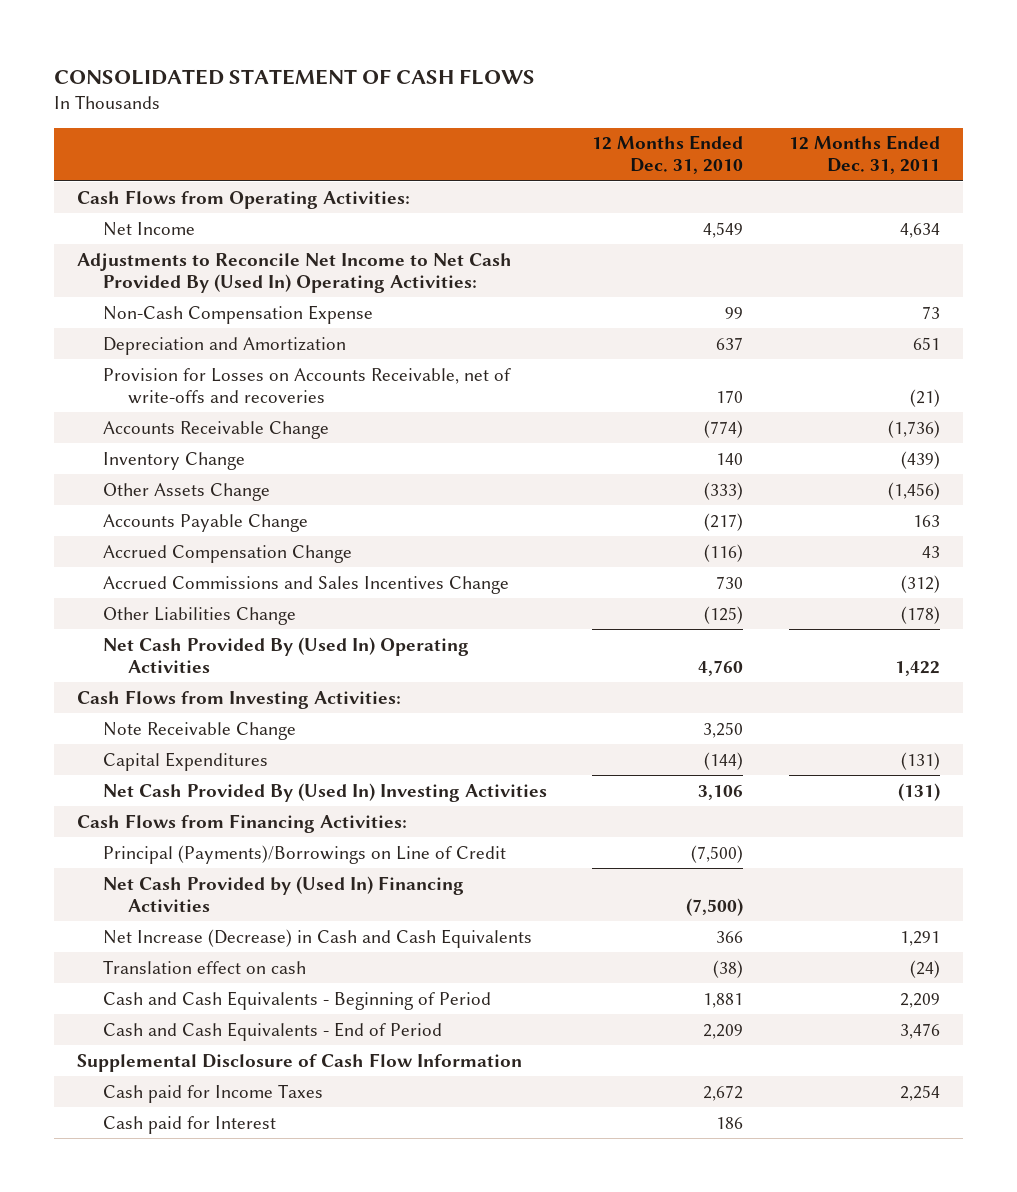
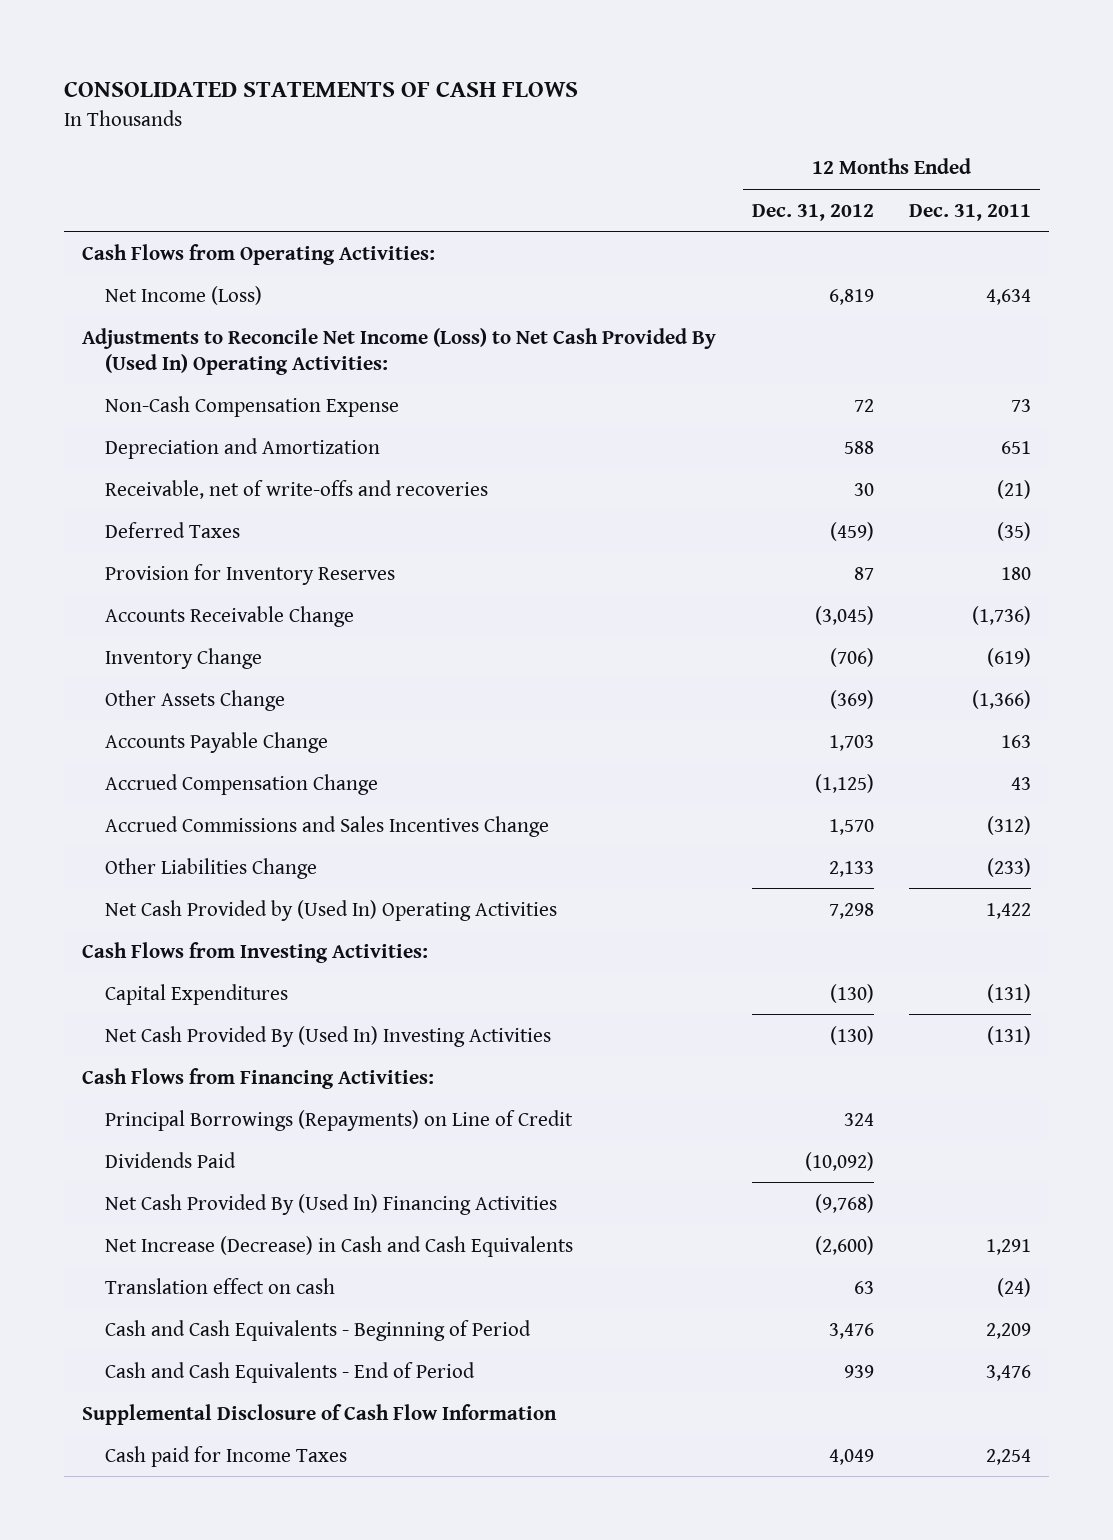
- CONSOLIDATED STATEMENT OF CASH FLOWS
+ CONSOLIDATED STATEMENTS OF CASH FLOWS
- | 12 Months Ended Dec. 31, 2010 | 12 Months Ended Dec. 31, 2011
+ | 12 Months Ended Dec. 31, 2012 | 12 Months Ended Dec. 31, 2011
- Net Income | 4,549 | 4,634
- Adjustments to Reconcile Net Income to Net Cash Provided By (Used In) Operating Activities:
+ Net Income (Loss) | 6,819 | 4,634
+ Adjustments to Reconcile Net Income (Loss) to Net Cash Provided By (Used In) Operating Activities:
- Provision for Losses on Accounts Receivable, net of write-offs and recoveries | 170 | (21)
+ Receivable, net of write-offs and recoveries | 30 | (21)
+ Deferred Taxes | (459) | (35)
+ Provision for Inventory Reserves | 87 | 180
- Inventory Change | 140 | (439)
- Other Assets Change | (333) | (1,456)
+ Inventory Change | (706) | (619)
+ Other Assets Change | (369) | (1,366)
- Other Liabilities Change | (125) | (178)
- Net Cash Provided By (Used In) Operating Activities | 4,760 | 1,422
+ Other Liabilities Change | 2,133 | (233)
+ Net Cash Provided by (Used In) Operating Activities | 7,298 | 1,422
- Note Receivable Change | 3,250 |
- Principal (Payments)/Borrowings on Line of Credit | (7,500) |
- Net Cash Provided by (Used In) Financing Activities | (7,500) |
+ Principal Borrowings (Repayments) on Line of Credit | 324 |
+ Dividends Paid | (10,092) |
+ Net Cash Provided By (Used In) Financing Activities | (9,768) |
- Cash paid for Interest | 186 |

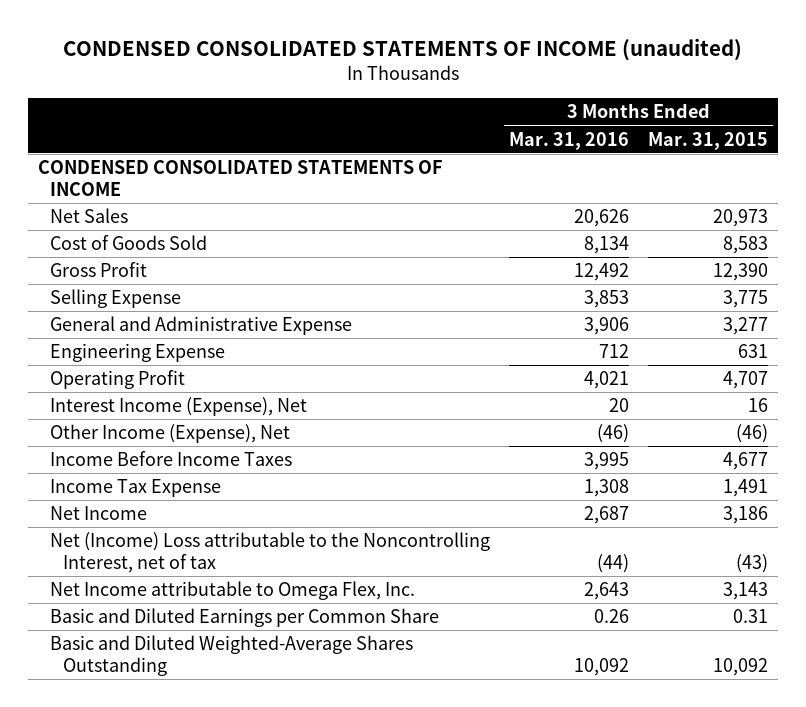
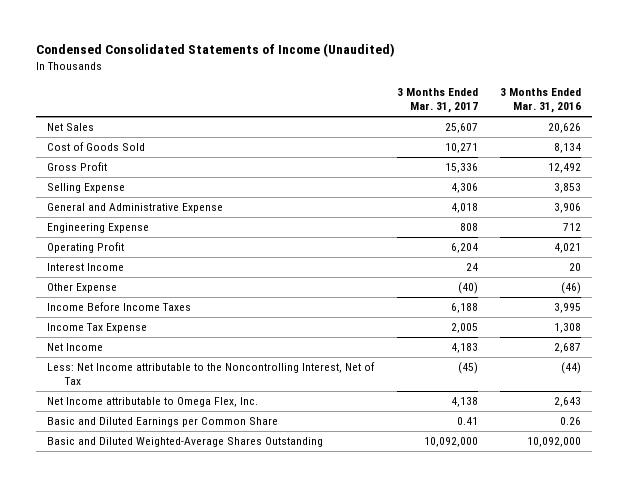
- CONDENSED CONSOLIDATED STATEMENTS OF INCOME (unaudited)
+ Condensed Consolidated Statements of Income (Unaudited)
- | 3 Months Ended Mar. 31, 2016 | 3 Months Ended Mar. 31, 2015
+ | 3 Months Ended Mar. 31, 2017 | 3 Months Ended Mar. 31, 2016
- CONDENSED CONSOLIDATED STATEMENTS OF INCOME
- Interest Income (Expense), Net | 20 | 16
- Other Income (Expense), Net | (46) | (46)
+ Interest Income | 24 | 20
+ Other Expense | (40) | (46)
- Net (Income) Loss attributable to the Noncontrolling Interest, net of tax | (44) | (43)
+ Less: Net Income attributable to the Noncontrolling Interest, Net of Tax | (45) | (44)
- Basic and Diluted Weighted-Average Shares Outstanding | 10,092 | 10,092
+ Basic and Diluted Weighted-Average Shares Outstanding | 10,092,000 | 10,092,000

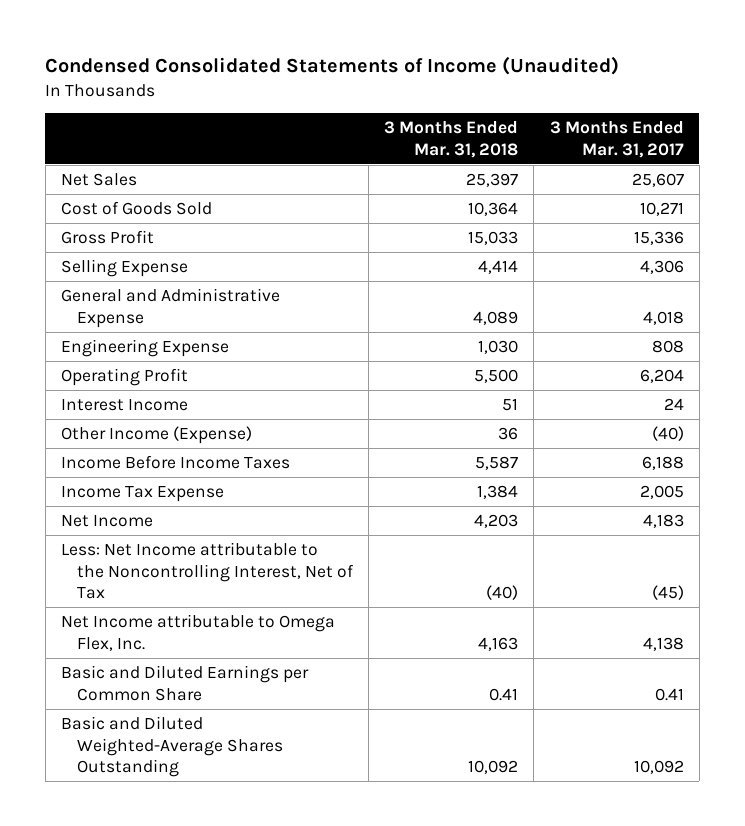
- | 3 Months Ended Mar. 31, 2017 | 3 Months Ended Mar. 31, 2016
+ | 3 Months Ended Mar. 31, 2018 | 3 Months Ended Mar. 31, 2017
- Other Expense | (40) | (46)
+ Other Income (Expense) | 36 | (40)
- Basic and Diluted Weighted-Average Shares Outstanding | 10,092,000 | 10,092,000
+ Basic and Diluted Weighted-Average Shares Outstanding | 10,092 | 10,092

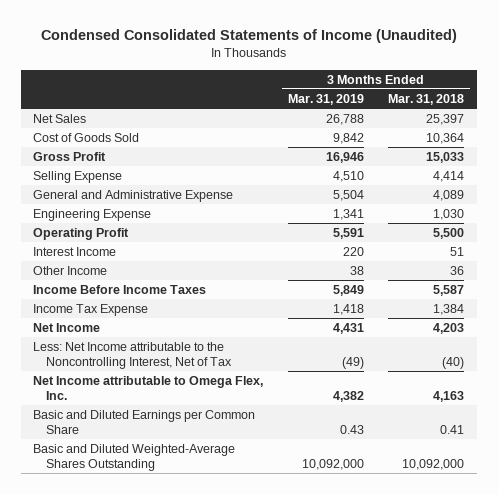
- | 3 Months Ended Mar. 31, 2018 | 3 Months Ended Mar. 31, 2017
+ | 3 Months Ended Mar. 31, 2019 | 3 Months Ended Mar. 31, 2018
- Other Income (Expense) | 36 | (40)
+ Other Income | 38 | 36
- Basic and Diluted Weighted-Average Shares Outstanding | 10,092 | 10,092
+ Basic and Diluted Weighted-Average Shares Outstanding | 10,092,000 | 10,092,000

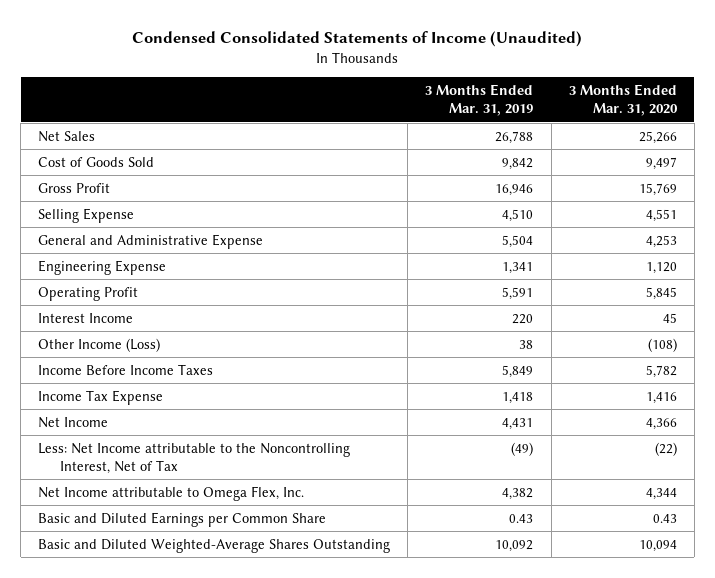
- | 3 Months Ended Mar. 31, 2019 | 3 Months Ended Mar. 31, 2018
+ | 3 Months Ended Mar. 31, 2019 | 3 Months Ended Mar. 31, 2020
- Other Income | 38 | 36
+ Other Income (Loss) | 38 | (108)
- Basic and Diluted Weighted-Average Shares Outstanding | 10,092,000 | 10,092,000
+ Basic and Diluted Weighted-Average Shares Outstanding | 10,092 | 10,094

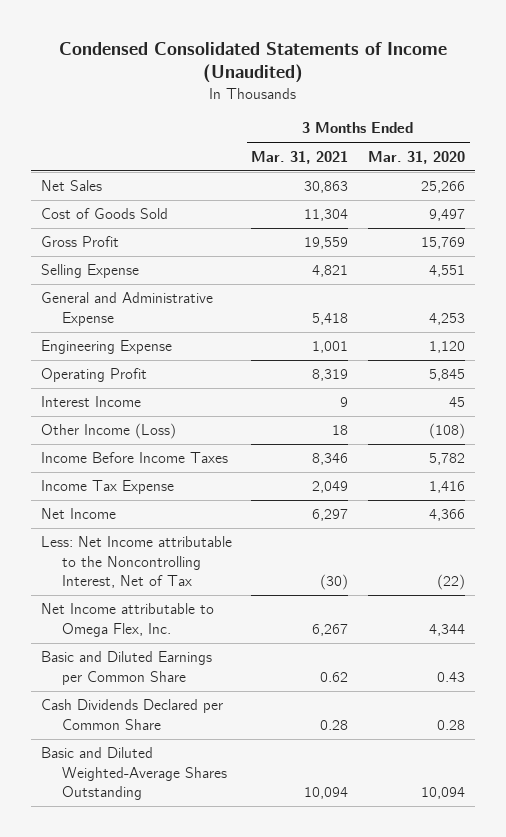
- | 3 Months Ended Mar. 31, 2019 | 3 Months Ended Mar. 31, 2020
+ | 3 Months Ended Mar. 31, 2021 | 3 Months Ended Mar. 31, 2020
+ Cash Dividends Declared per Common Share | 0.28 | 0.28

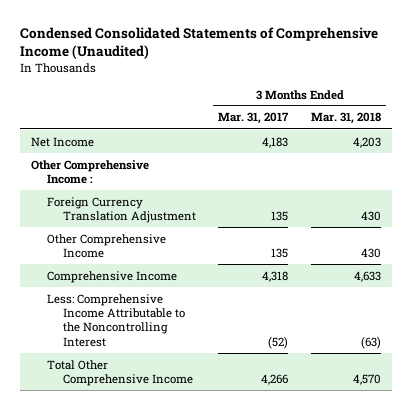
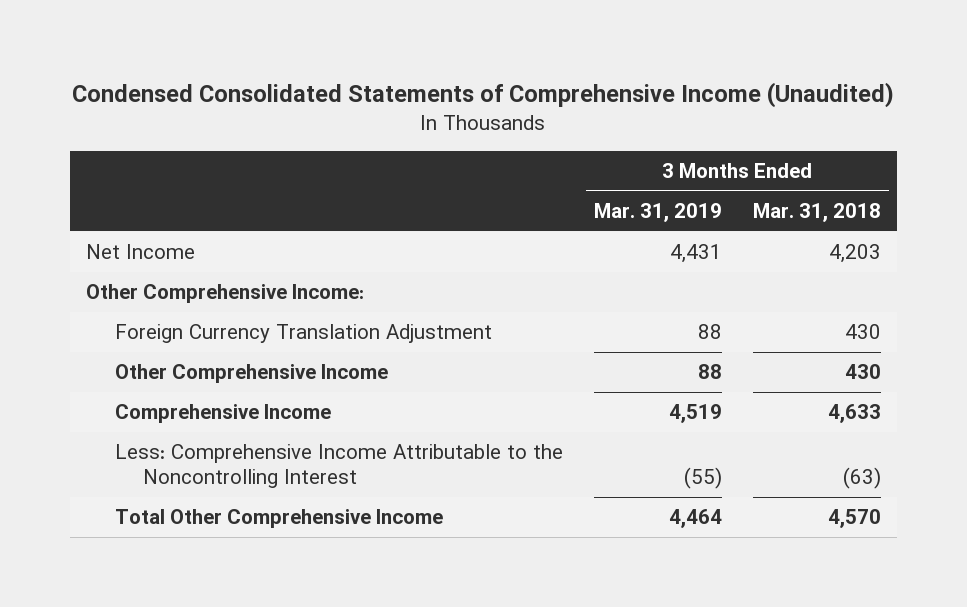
- | 3 Months Ended Mar. 31, 2017 | 3 Months Ended Mar. 31, 2018
+ | 3 Months Ended Mar. 31, 2019 | 3 Months Ended Mar. 31, 2018
- Other Comprehensive Income :
+ Other Comprehensive Income:

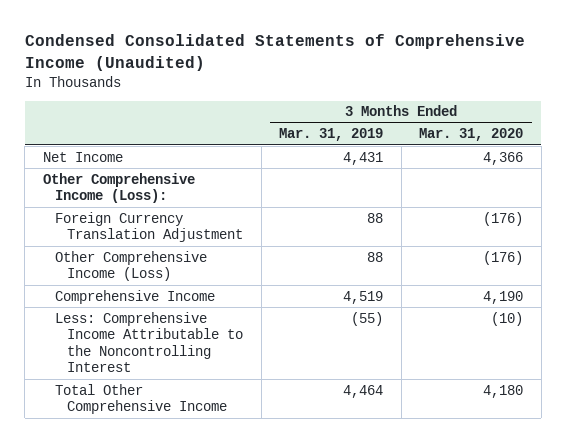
- | 3 Months Ended Mar. 31, 2019 | 3 Months Ended Mar. 31, 2018
+ | 3 Months Ended Mar. 31, 2019 | 3 Months Ended Mar. 31, 2020
- Other Comprehensive Income:
+ Other Comprehensive Income (Loss):
- Other Comprehensive Income | 88 | 430
+ Other Comprehensive Income (Loss) | 88 | (176)

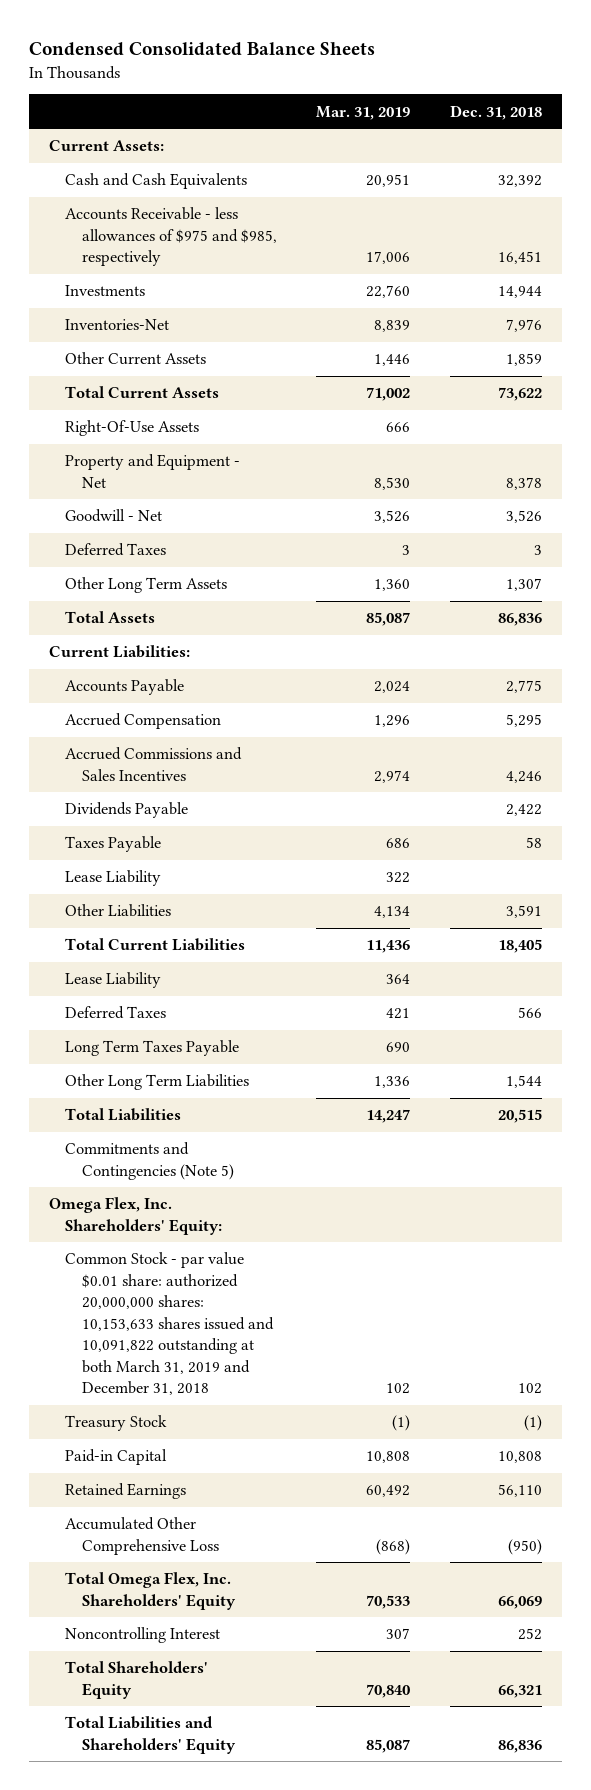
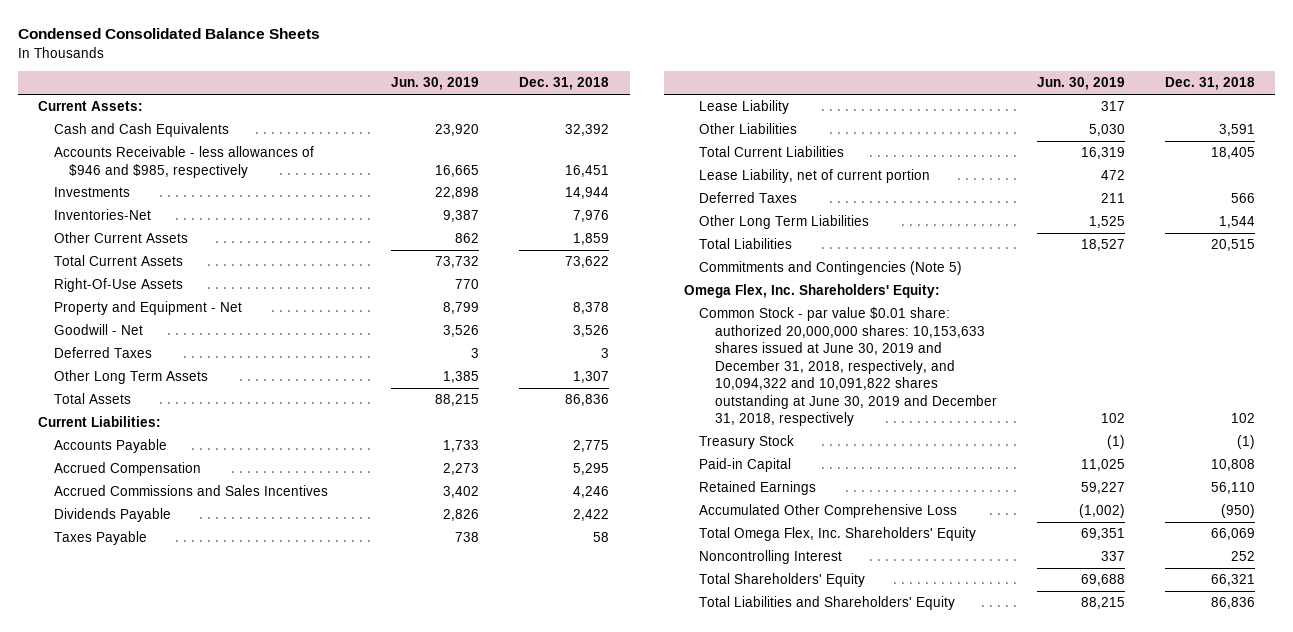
- | Mar. 31, 2019 | Dec. 31, 2018
+ | Jun. 30, 2019 | Dec. 31, 2018
- Accounts Receivable - less allowances of $975 and $985, respectively | 17,006 | 16,451
+ Accounts Receivable - less allowances of $946 and $985, respectively | 16,665 | 16,451
- Lease Liability | 364 |
+ Lease Liability, net of current portion | 472 |
- Long Term Taxes Payable | 690 |
- Common Stock - par value $0.01 share: authorized 20,000,000 shares: 10,153,633 shares issued and 10,091,822 outstanding at both March 31, 2019 and December 31, 2018 | 102 | 102
+ Common Stock - par value $0.01 share: authorized 20,000,000 shares: 10,153,633 shares issued at June 30, 2019 and December 31, 2018, respectively, and 10,094,322 and 10,091,822 shares outstanding at June 30, 2019 and December 31, 2018, respectively | 102 | 102

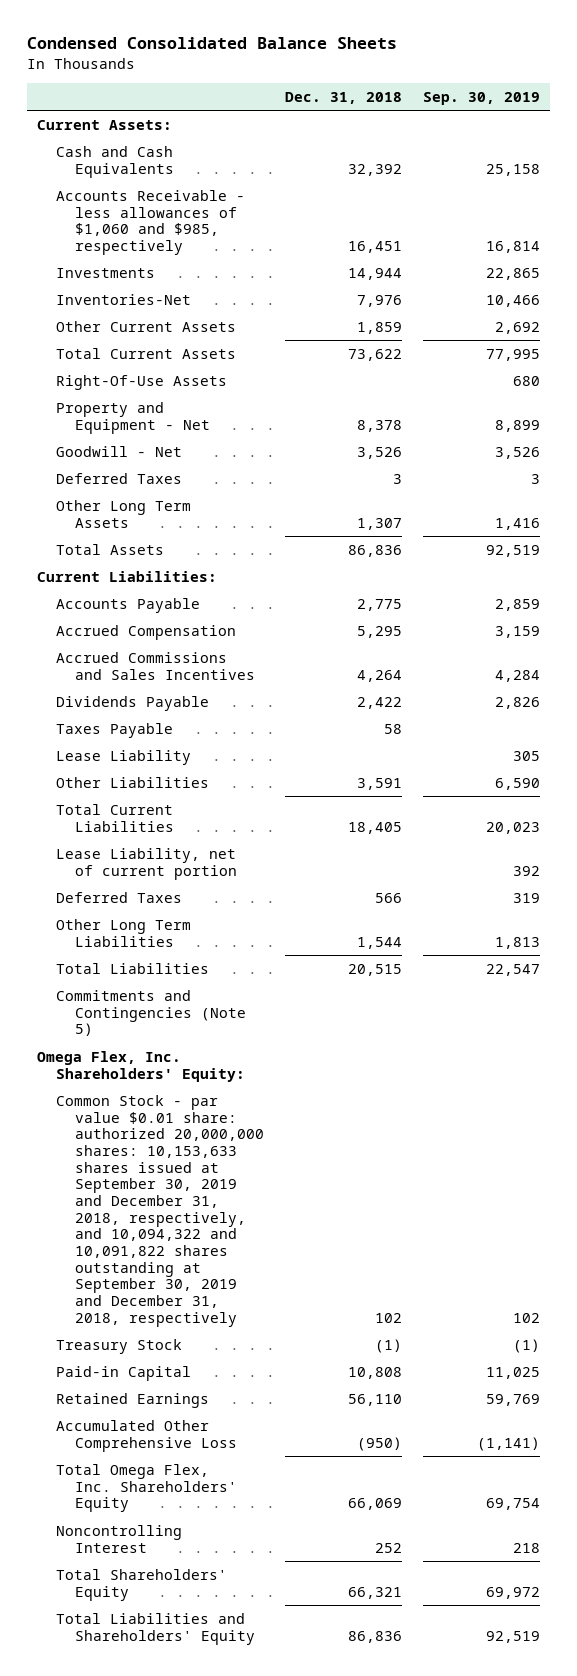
- | Jun. 30, 2019 | Dec. 31, 2018
+ | Dec. 31, 2018 | Sep. 30, 2019
- Accounts Receivable - less allowances of $946 and $985, respectively | 16,665 | 16,451
+ Accounts Receivable - less allowances of $1,060 and $985, respectively | 16,451 | 16,814
- Accrued Commissions and Sales Incentives | 3,402 | 4,246
+ Accrued Commissions and Sales Incentives | 4,264 | 4,284
- Common Stock - par value $0.01 share: authorized 20,000,000 shares: 10,153,633 shares issued at June 30, 2019 and December 31, 2018, respectively, and 10,094,322 and 10,091,822 shares outstanding at June 30, 2019 and December 31, 2018, respectively | 102 | 102
+ Common Stock - par value $0.01 share: authorized 20,000,000 shares: 10,153,633 shares issued at September 30, 2019 and December 31, 2018, respectively, and 10,094,322 and 10,091,822 shares outstanding at September 30, 2019 and December 31, 2018, respectively | 102 | 102

